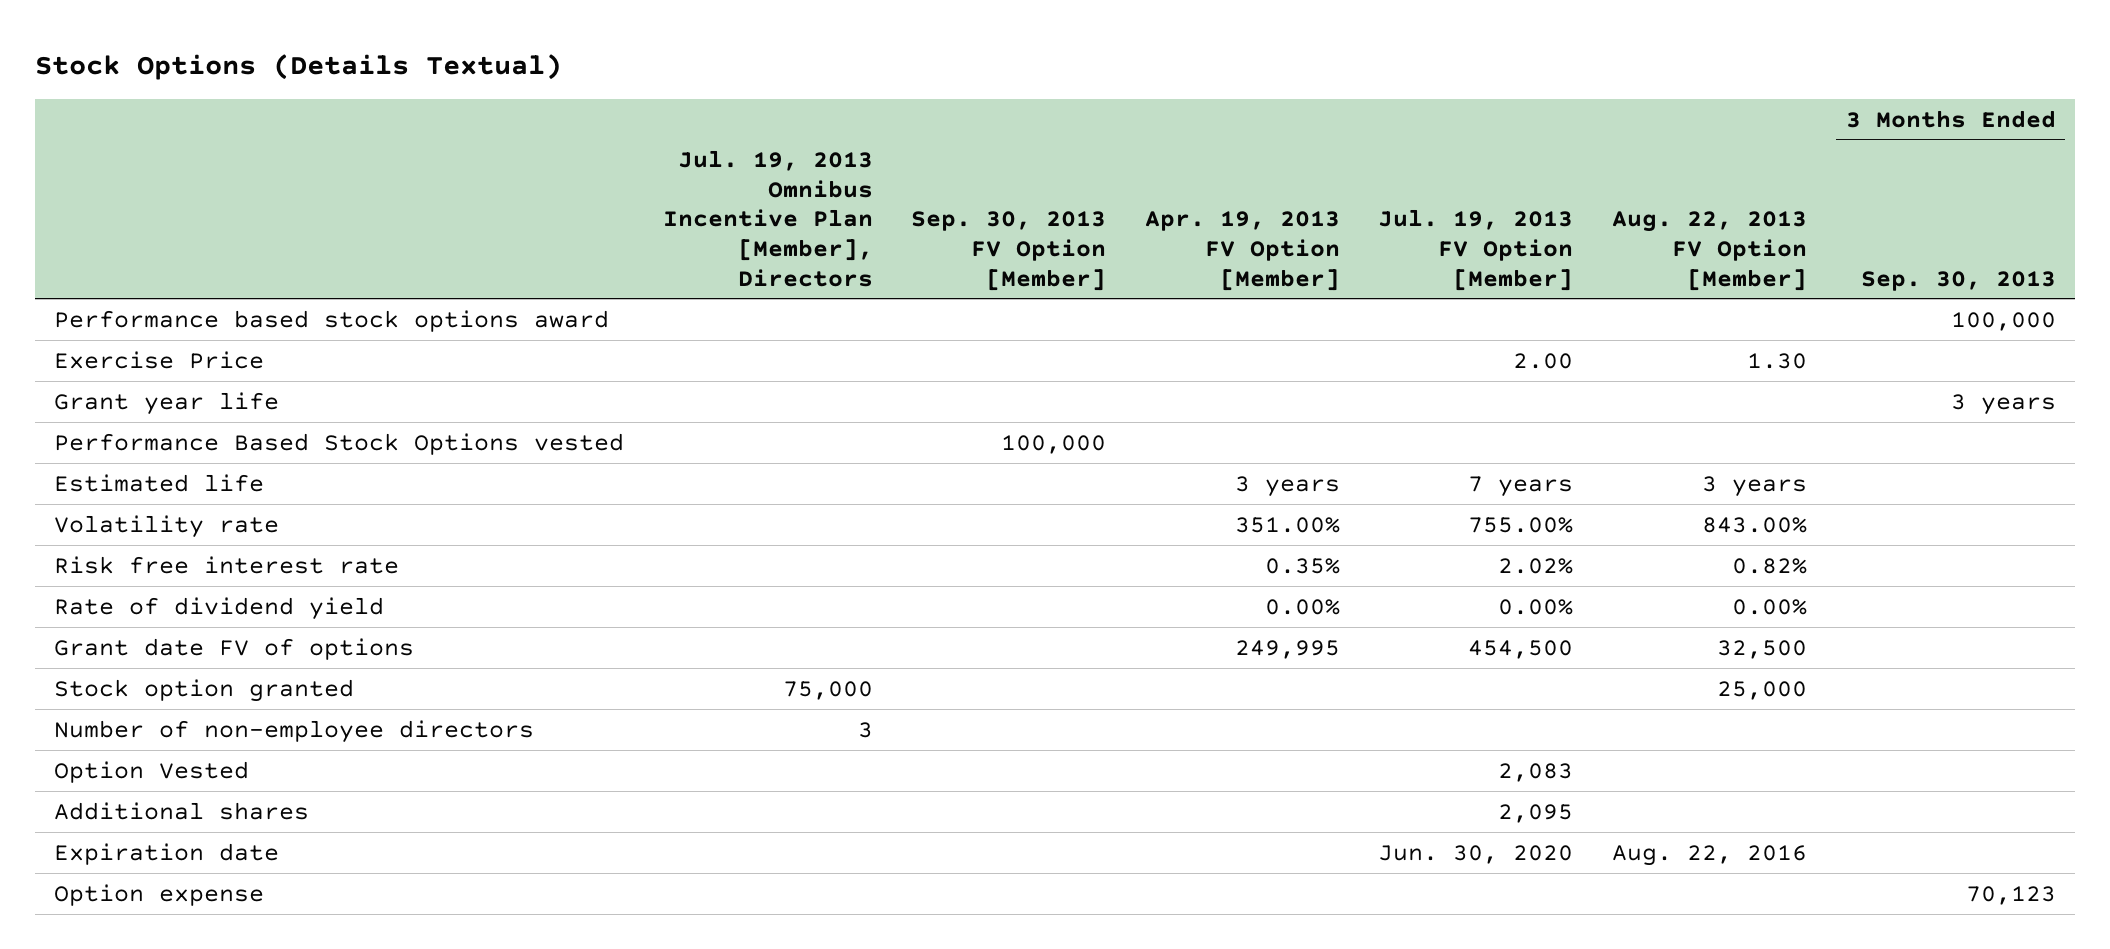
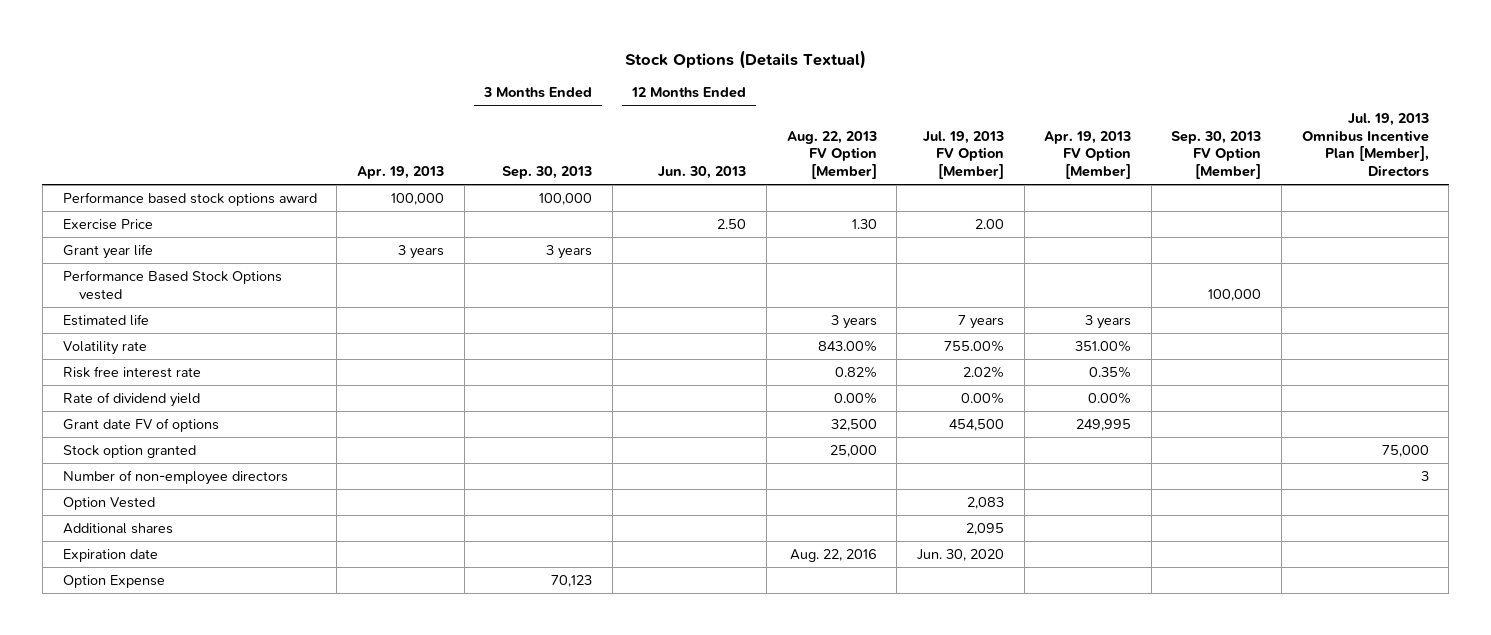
- | Jul. 19, 2013 Omnibus Incentive Plan [Member], Directors | Sep. 30, 2013 FV Option [Member] | Apr. 19, 2013 FV Option [Member] | Jul. 19, 2013 FV Option [Member] | Aug. 22, 2013 FV Option [Member] | 3 Months Ended Sep. 30, 2013
+ | Apr. 19, 2013 | 3 Months Ended Sep. 30, 2013 | 12 Months Ended Jun. 30, 2013 | Aug. 22, 2013 FV Option [Member] | Jul. 19, 2013 FV Option [Member] | Apr. 19, 2013 FV Option [Member] | Sep. 30, 2013 FV Option [Member] | Jul. 19, 2013 Omnibus Incentive Plan [Member], Directors
- Option expense | | | | | | 70,123
+ Option Expense | | 70,123 | | | | | |

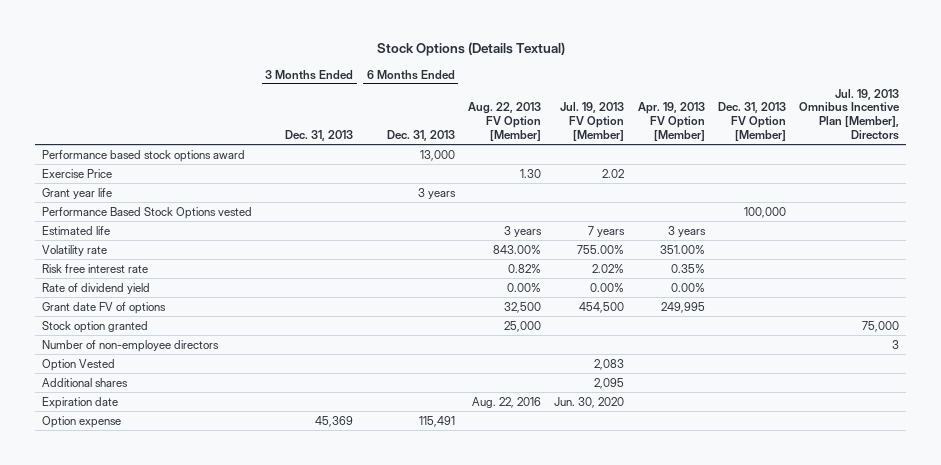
- | Apr. 19, 2013 | 3 Months Ended Sep. 30, 2013 | 12 Months Ended Jun. 30, 2013 | Aug. 22, 2013 FV Option [Member] | Jul. 19, 2013 FV Option [Member] | Apr. 19, 2013 FV Option [Member] | Sep. 30, 2013 FV Option [Member] | Jul. 19, 2013 Omnibus Incentive Plan [Member], Directors
+ | 3 Months Ended Dec. 31, 2013 | 6 Months Ended Dec. 31, 2013 | Aug. 22, 2013 FV Option [Member] | Jul. 19, 2013 FV Option [Member] | Apr. 19, 2013 FV Option [Member] | Dec. 31, 2013 FV Option [Member] | Jul. 19, 2013 Omnibus Incentive Plan [Member], Directors
- Exercise Price | | | 2.50 | 1.30 | 2.00 | | |
+ Exercise Price | | | 1.30 | 2.02 | | |
- Option Expense | | 70,123 | | | | | |
+ Option expense | 45,369 | 115,491 | | | | |

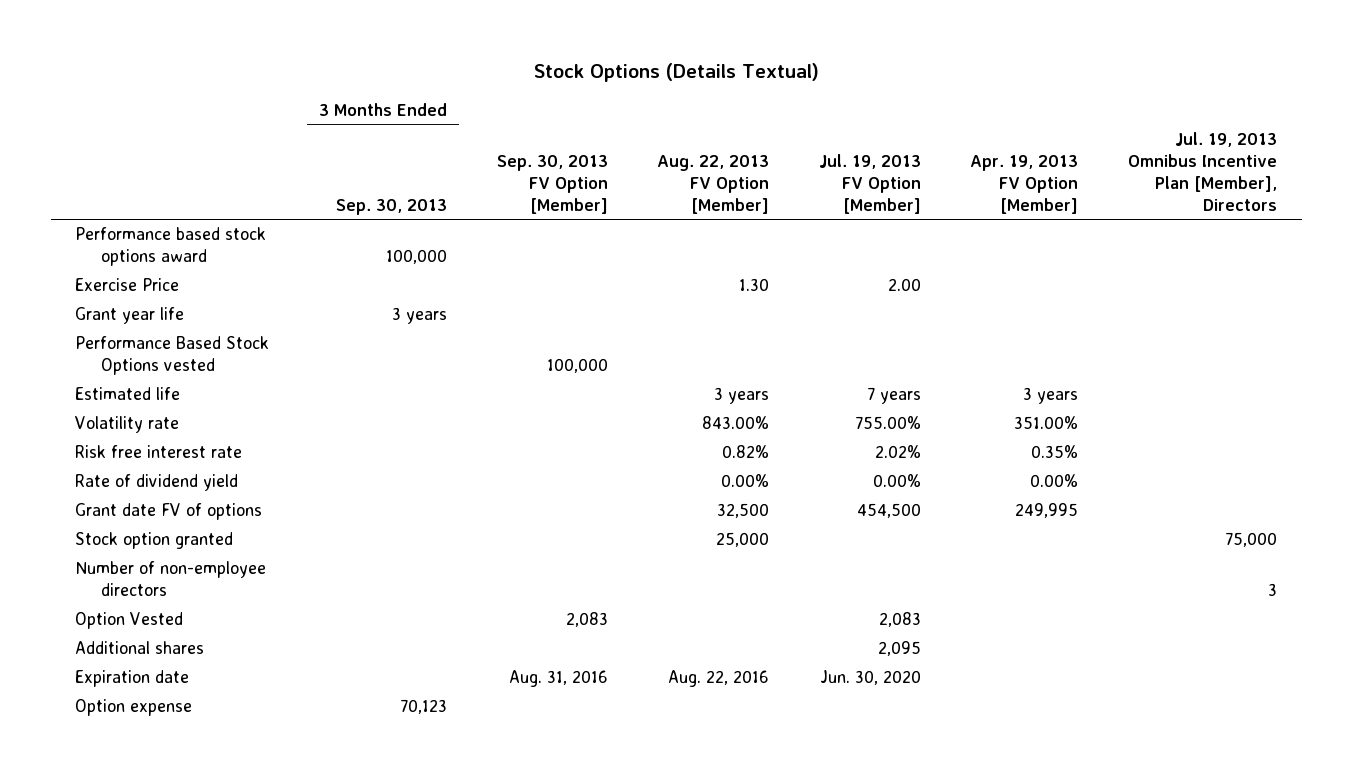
- | 3 Months Ended Dec. 31, 2013 | 6 Months Ended Dec. 31, 2013 | Aug. 22, 2013 FV Option [Member] | Jul. 19, 2013 FV Option [Member] | Apr. 19, 2013 FV Option [Member] | Dec. 31, 2013 FV Option [Member] | Jul. 19, 2013 Omnibus Incentive Plan [Member], Directors
+ | 3 Months Ended Sep. 30, 2013 | Sep. 30, 2013 FV Option [Member] | Aug. 22, 2013 FV Option [Member] | Jul. 19, 2013 FV Option [Member] | Apr. 19, 2013 FV Option [Member] | Jul. 19, 2013 Omnibus Incentive Plan [Member], Directors
- Exercise Price | | | 1.30 | 2.02 | | |
+ Exercise Price | | | 1.30 | 2.00 | |

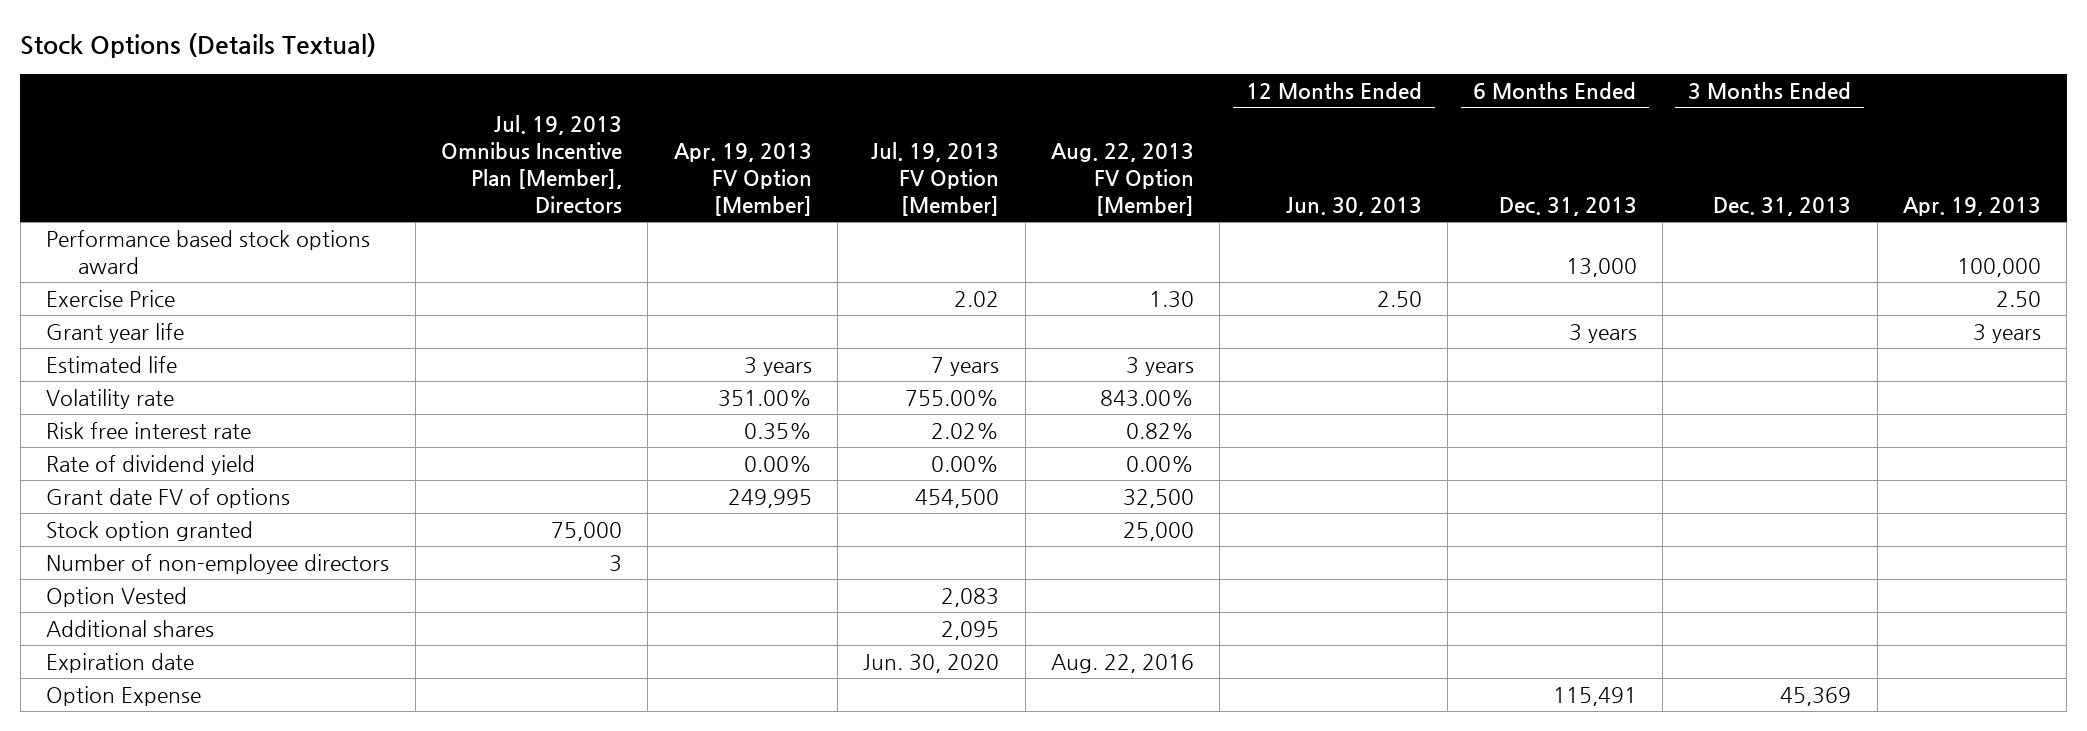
- | 3 Months Ended Sep. 30, 2013 | Sep. 30, 2013 FV Option [Member] | Aug. 22, 2013 FV Option [Member] | Jul. 19, 2013 FV Option [Member] | Apr. 19, 2013 FV Option [Member] | Jul. 19, 2013 Omnibus Incentive Plan [Member], Directors
+ | Jul. 19, 2013 Omnibus Incentive Plan [Member], Directors | Apr. 19, 2013 FV Option [Member] | Jul. 19, 2013 FV Option [Member] | Aug. 22, 2013 FV Option [Member] | 12 Months Ended Jun. 30, 2013 | 6 Months Ended Dec. 31, 2013 | 3 Months Ended Dec. 31, 2013 | Apr. 19, 2013
- Exercise Price | | | 1.30 | 2.00 | |
+ Exercise Price | | | 2.02 | 1.30 | 2.50 | | | 2.50
- Performance Based Stock Options vested | | 100,000 | | | |
- Option expense | 70,123 | | | | |
+ Option Expense | | | | | | 115,491 | 45,369 |

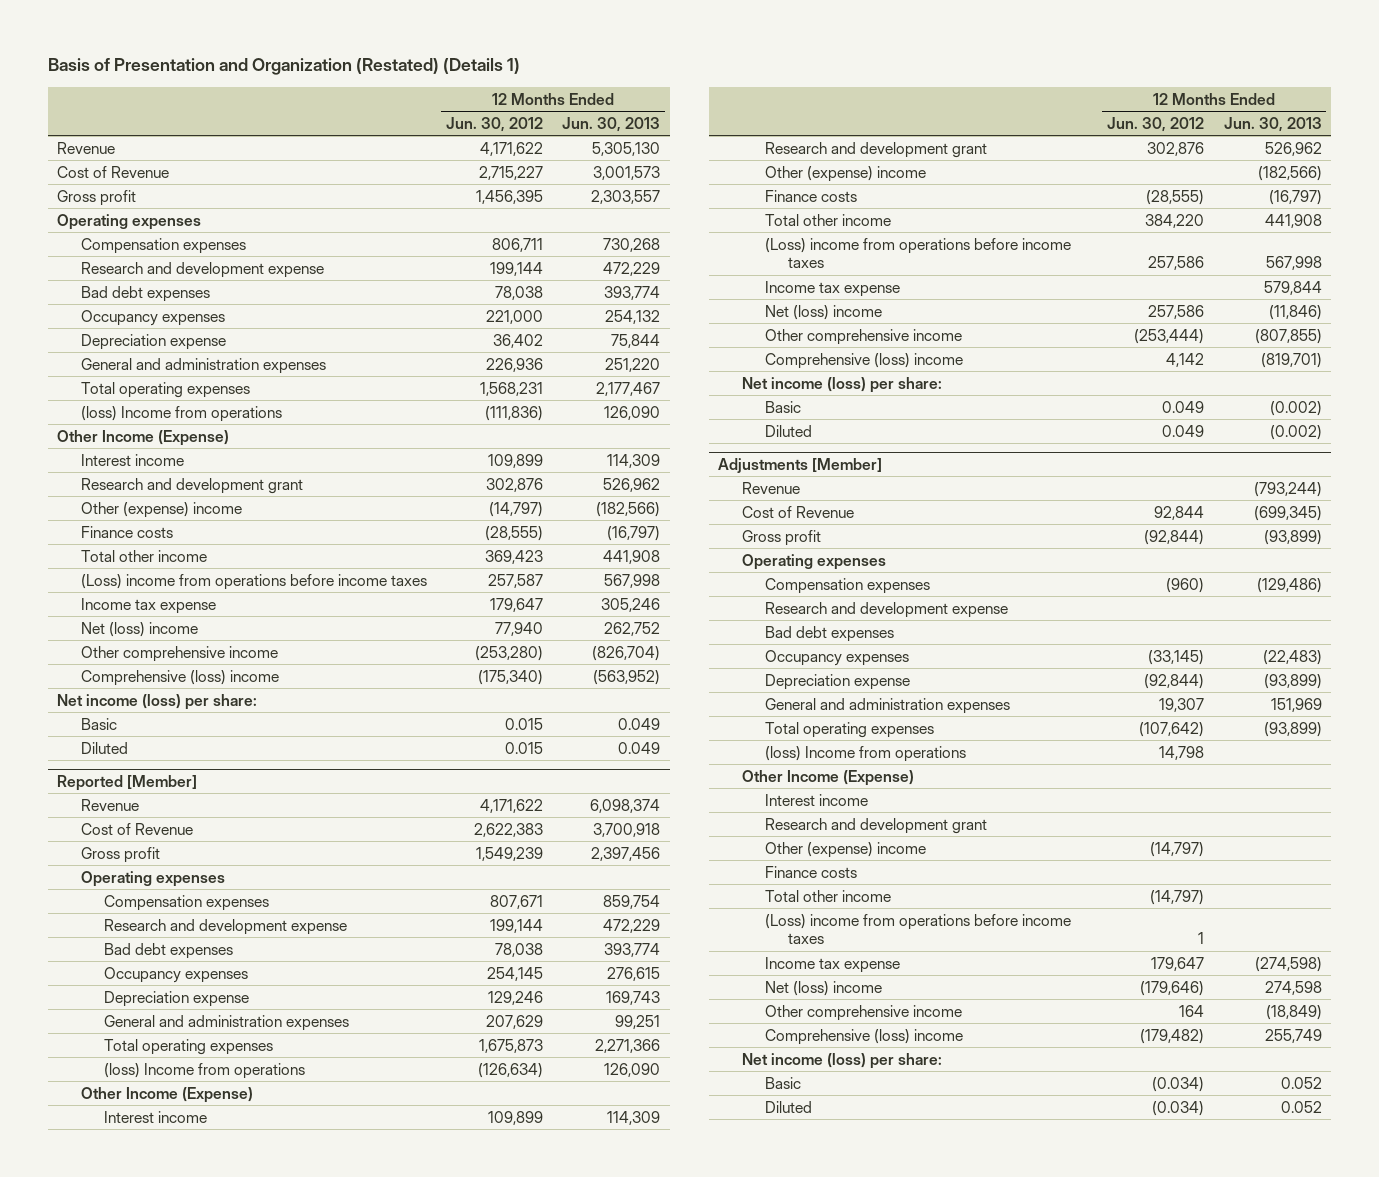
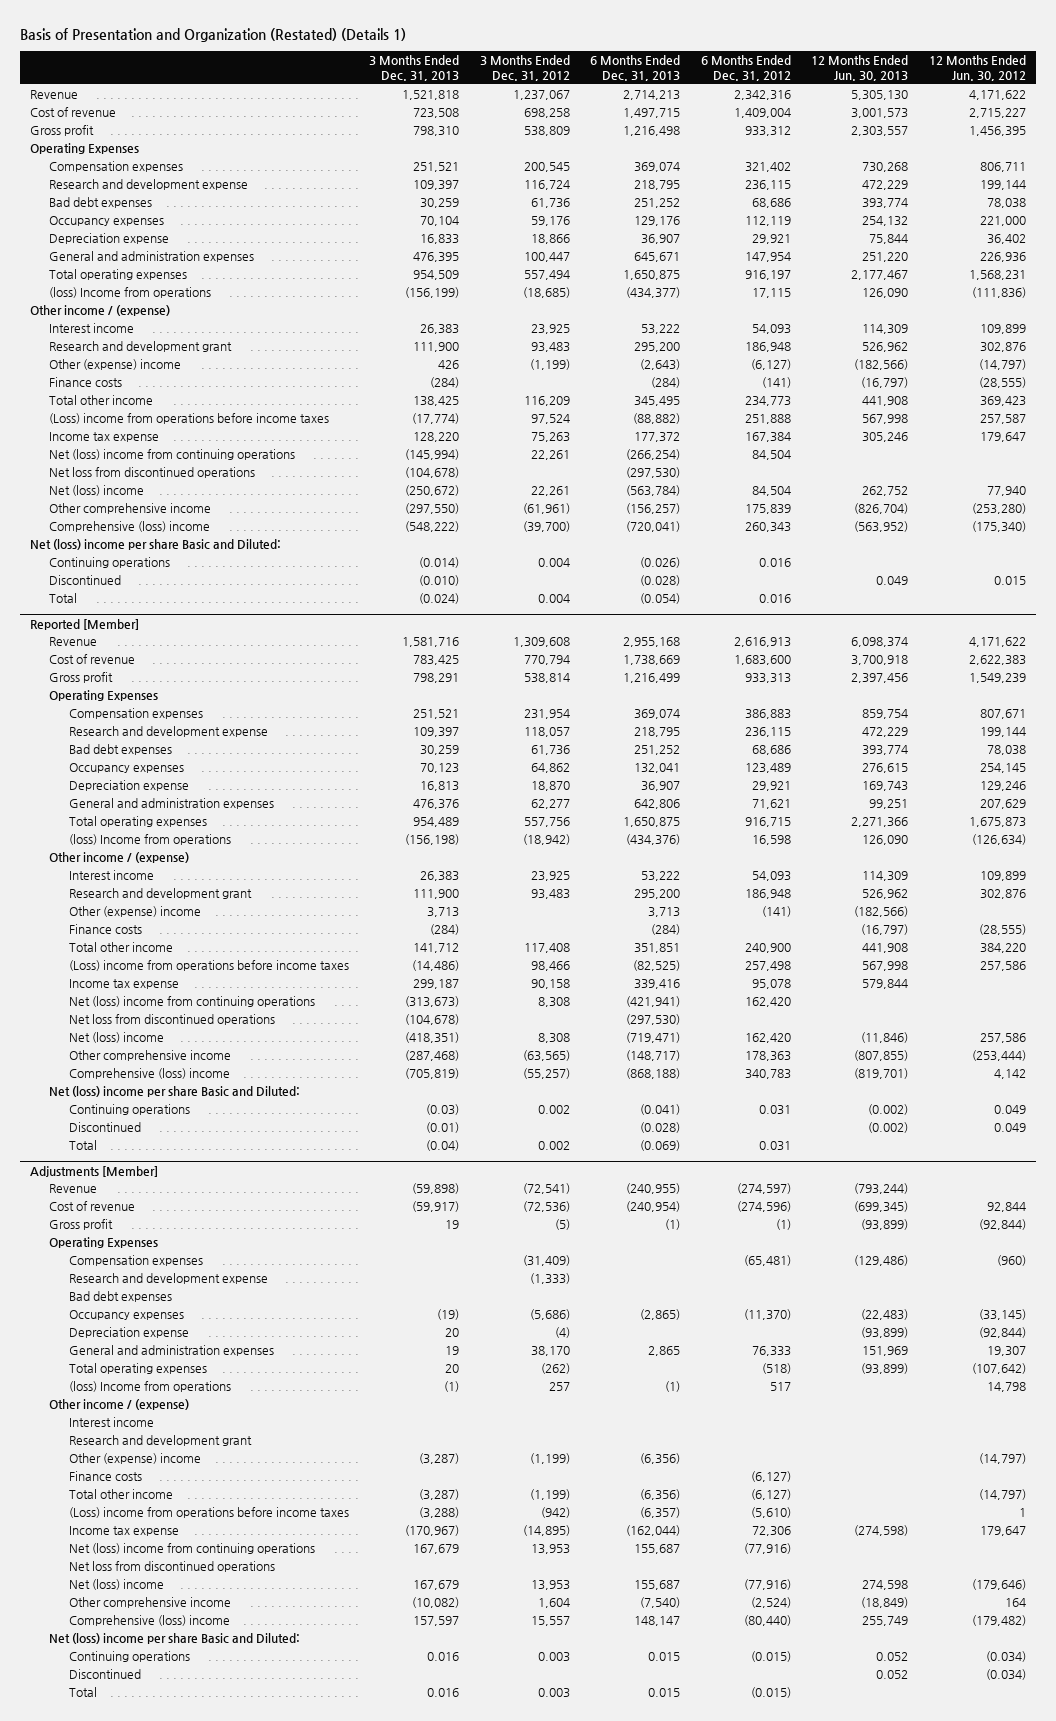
- | 12 Months Ended Jun. 30, 2012 | 12 Months Ended Jun. 30, 2013
+ | 3 Months Ended Dec. 31, 2013 | 3 Months Ended Dec. 31, 2012 | 6 Months Ended Dec. 31, 2013 | 6 Months Ended Dec. 31, 2012 | 12 Months Ended Jun. 30, 2013 | 12 Months Ended Jun. 30, 2012
- Cost of Revenue | 2,715,227 | 3,001,573
+ Cost of revenue | 723,508 | 698,258 | 1,497,715 | 1,409,004 | 3,001,573 | 2,715,227
- Operating expenses
+ Operating Expenses
- Other Income (Expense)
+ Other income / (expense)
+ Net (loss) income from continuing operations | (145,994) | 22,261 | (266,254) | 84,504 | |
+ Net loss from discontinued operations | (104,678) | | (297,530) | | |
- Net income (loss) per share:
- Basic | 0.015 | 0.049
- Diluted | 0.015 | 0.049
+ Net (loss) income per share Basic and Diluted:
+ Continuing operations | (0.014) | 0.004 | (0.026) | 0.016 | |
+ Discontinued | (0.010) | | (0.028) | | 0.049 | 0.015
+ Total | (0.024) | 0.004 | (0.054) | 0.016 | |
@ Reported [Member]
- Cost of Revenue | 2,622,383 | 3,700,918
+ Cost of revenue | 783,425 | 770,794 | 1,738,669 | 1,683,600 | 3,700,918 | 2,622,383
- Operating expenses
+ Operating Expenses
- Other Income (Expense)
+ Other income / (expense)
+ Net (loss) income from continuing operations | (313,673) | 8,308 | (421,941) | 162,420 | |
+ Net loss from discontinued operations | (104,678) | | (297,530) | | |
- Net income (loss) per share:
- Basic | 0.049 | (0.002)
- Diluted | 0.049 | (0.002)
+ Net (loss) income per share Basic and Diluted:
+ Continuing operations | (0.03) | 0.002 | (0.041) | 0.031 | (0.002) | 0.049
+ Discontinued | (0.01) | | (0.028) | | (0.002) | 0.049
+ Total | (0.04) | 0.002 | (0.069) | 0.031 | |
@ Adjustments [Member]
- Cost of Revenue | 92,844 | (699,345)
+ Cost of revenue | (59,917) | (72,536) | (240,954) | (274,596) | (699,345) | 92,844
- Operating expenses
+ Operating Expenses
- Other Income (Expense)
+ Other income / (expense)
+ Net (loss) income from continuing operations | 167,679 | 13,953 | 155,687 | (77,916) | |
+ Net loss from discontinued operations
- Net income (loss) per share:
- Basic | (0.034) | 0.052
- Diluted | (0.034) | 0.052
+ Net (loss) income per share Basic and Diluted:
+ Continuing operations | 0.016 | 0.003 | 0.015 | (0.015) | 0.052 | (0.034)
+ Discontinued | | | | | 0.052 | (0.034)
+ Total | 0.016 | 0.003 | 0.015 | (0.015) | |

